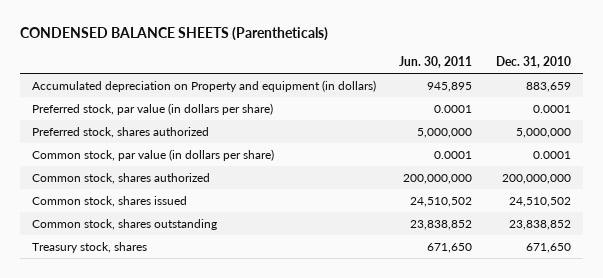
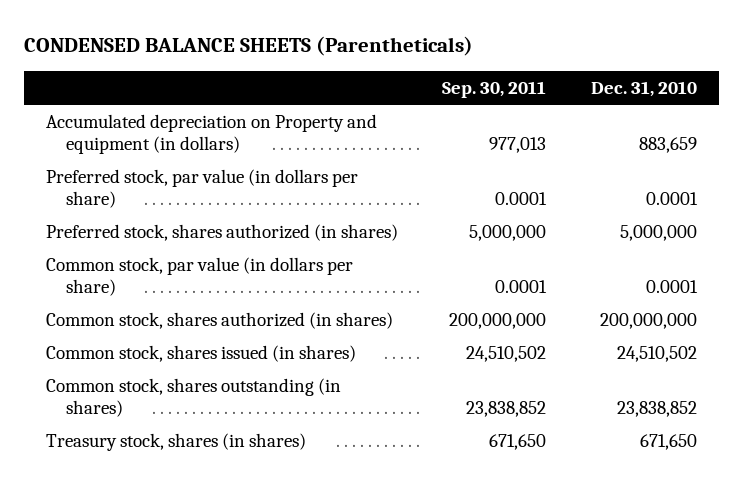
- | Jun. 30, 2011 | Dec. 31, 2010
+ | Sep. 30, 2011 | Dec. 31, 2010
- Preferred stock, shares authorized | 5,000,000 | 5,000,000
+ Preferred stock, shares authorized (in shares) | 5,000,000 | 5,000,000
- Common stock, shares authorized | 200,000,000 | 200,000,000
- Common stock, shares issued | 24,510,502 | 24,510,502
- Common stock, shares outstanding | 23,838,852 | 23,838,852
- Treasury stock, shares | 671,650 | 671,650
+ Common stock, shares authorized (in shares) | 200,000,000 | 200,000,000
+ Common stock, shares issued (in shares) | 24,510,502 | 24,510,502
+ Common stock, shares outstanding (in shares) | 23,838,852 | 23,838,852
+ Treasury stock, shares (in shares) | 671,650 | 671,650

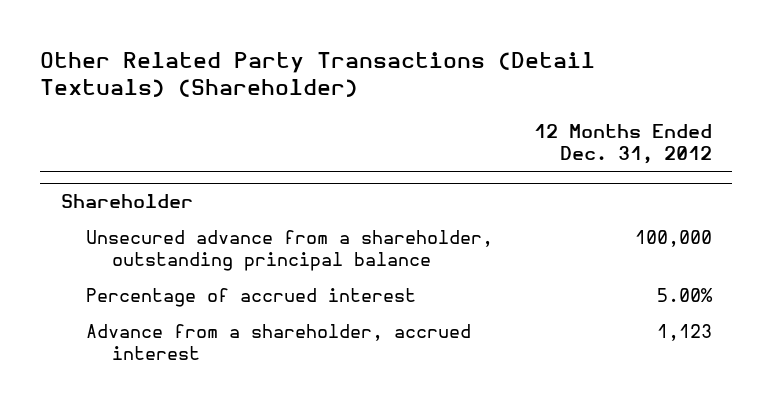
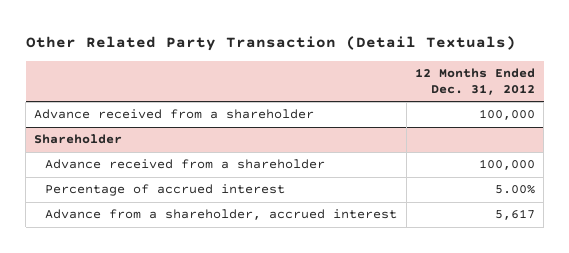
- Other Related Party Transactions (Detail Textuals) (Shareholder)
+ Other Related Party Transaction (Detail Textuals)
+ Advance received from a shareholder | 100,000
@ Shareholder
- Unsecured advance from a shareholder, outstanding principal balance | 100,000
+ Advance received from a shareholder | 100,000
- Advance from a shareholder, accrued interest | 1,123
+ Advance from a shareholder, accrued interest | 5,617

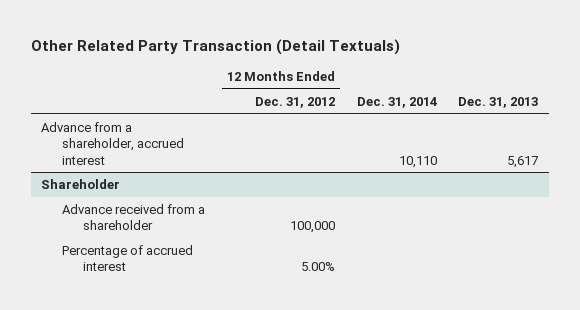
- | 12 Months Ended Dec. 31, 2012
+ | 12 Months Ended Dec. 31, 2012 | Dec. 31, 2014 | Dec. 31, 2013
- Advance received from a shareholder | 100,000
+ Advance from a shareholder, accrued interest | | 10,110 | 5,617
@ Shareholder
- Advance from a shareholder, accrued interest | 5,617

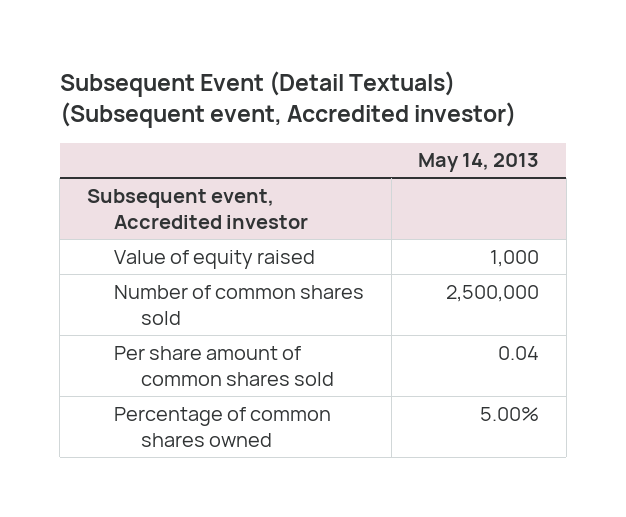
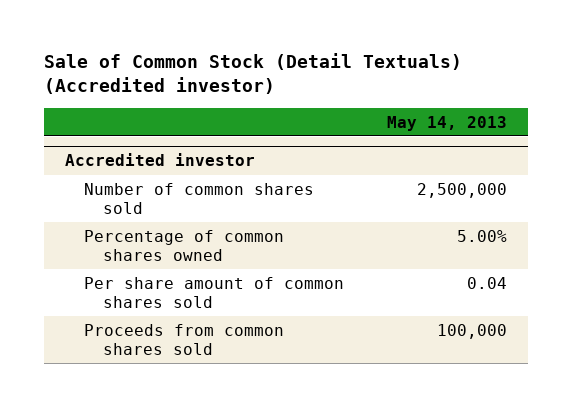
- Subsequent Event (Detail Textuals) (Subsequent event, Accredited investor)
+ Sale of Common Stock (Detail Textuals) (Accredited investor)
- Subsequent event, Accredited investor
- Value of equity raised | 1,000
+ Accredited investor
- Per share amount of common shares sold | 0.04
+ Per share amount of common shares sold | 0.04
+ Proceeds from common shares sold | 100,000

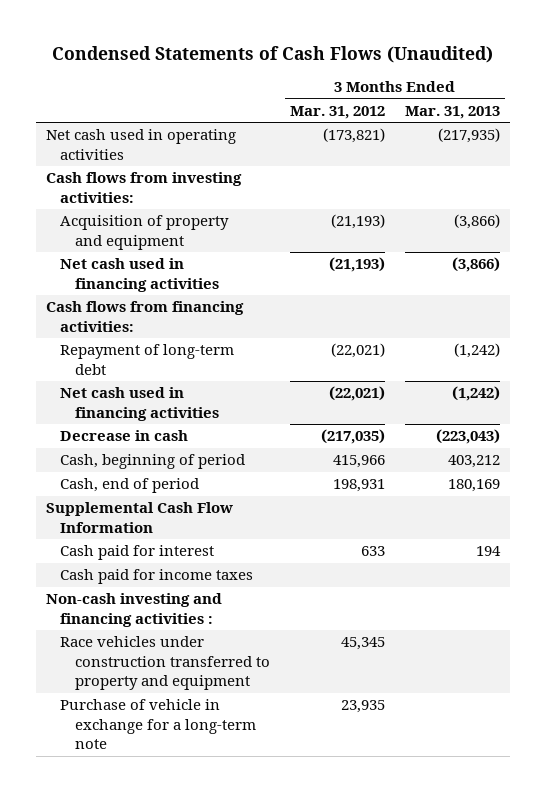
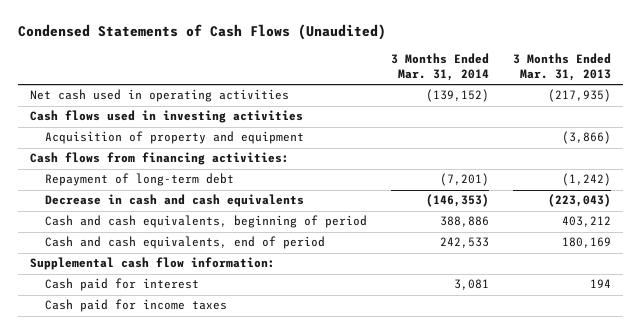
- | 3 Months Ended Mar. 31, 2012 | 3 Months Ended Mar. 31, 2013
+ | 3 Months Ended Mar. 31, 2014 | 3 Months Ended Mar. 31, 2013
- Cash flows from investing activities:
+ Cash flows used in investing activities
- Net cash used in financing activities | (21,193) | (3,866)
- Net cash used in financing activities | (22,021) | (1,242)
- Decrease in cash | (217,035) | (223,043)
- Cash, beginning of period | 415,966 | 403,212
- Cash, end of period | 198,931 | 180,169
- Supplemental Cash Flow Information
+ Decrease in cash and cash equivalents | (146,353) | (223,043)
+ Cash and cash equivalents, beginning of period | 388,886 | 403,212
+ Cash and cash equivalents, end of period | 242,533 | 180,169
+ Supplemental cash flow information:
- Non-cash investing and financing activities :
- Race vehicles under construction transferred to property and equipment | 45,345 |
- Purchase of vehicle in exchange for a long-term note | 23,935 |

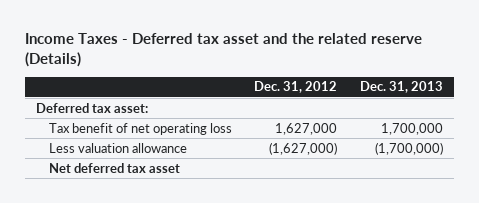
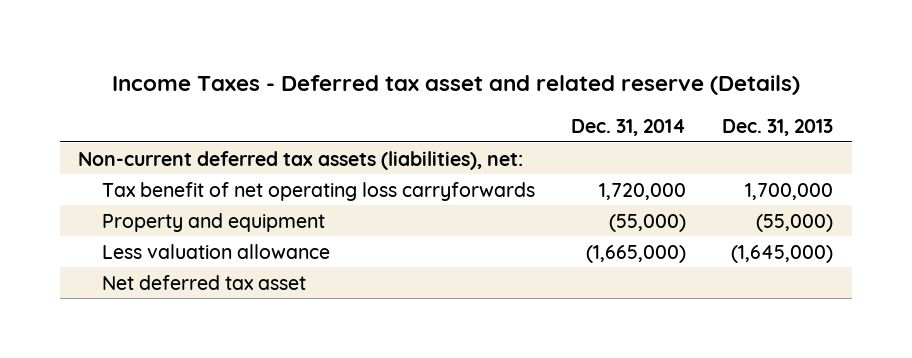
- Income Taxes - Deferred tax asset and the related reserve (Details)
+ Income Taxes - Deferred tax asset and related reserve (Details)
- | Dec. 31, 2012 | Dec. 31, 2013
+ | Dec. 31, 2014 | Dec. 31, 2013
- Deferred tax asset:
- Tax benefit of net operating loss | 1,627,000 | 1,700,000
- Less valuation allowance | (1,627,000) | (1,700,000)
+ Non-current deferred tax assets (liabilities), net:
+ Tax benefit of net operating loss carryforwards | 1,720,000 | 1,700,000
+ Property and equipment | (55,000) | (55,000)
+ Less valuation allowance | (1,665,000) | (1,645,000)

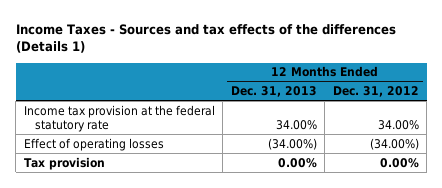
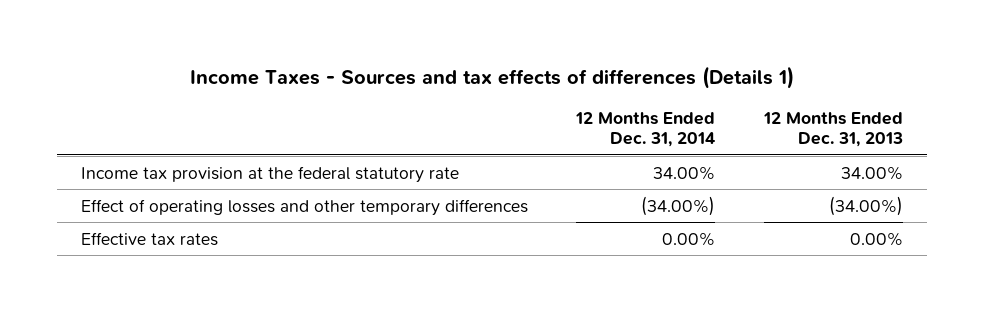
- Income Taxes - Sources and tax effects of the differences (Details 1)
+ Income Taxes - Sources and tax effects of differences (Details 1)
- | 12 Months Ended Dec. 31, 2013 | 12 Months Ended Dec. 31, 2012
+ | 12 Months Ended Dec. 31, 2014 | 12 Months Ended Dec. 31, 2013
- Effect of operating losses | (34.00%) | (34.00%)
- Tax provision | 0.00% | 0.00%
+ Effect of operating losses and other temporary differences | (34.00%) | (34.00%)
+ Effective tax rates | 0.00% | 0.00%

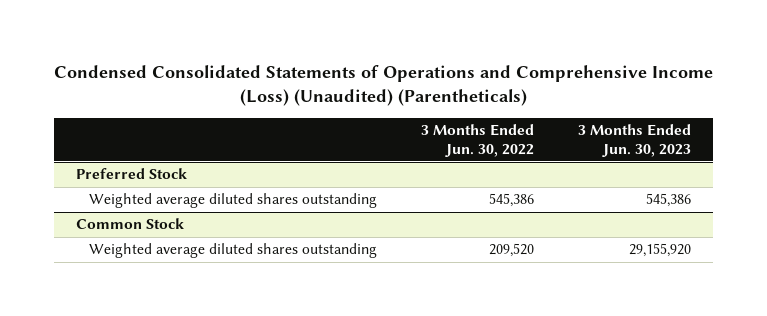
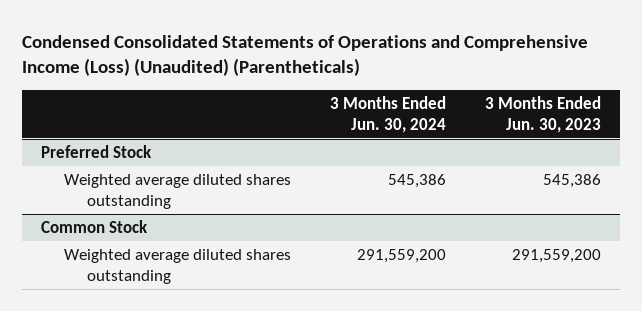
- | 3 Months Ended Jun. 30, 2022 | 3 Months Ended Jun. 30, 2023
+ | 3 Months Ended Jun. 30, 2024 | 3 Months Ended Jun. 30, 2023
@ Common Stock
- Weighted average diluted shares outstanding | 209,520 | 29,155,920
+ Weighted average diluted shares outstanding | 291,559,200 | 291,559,200

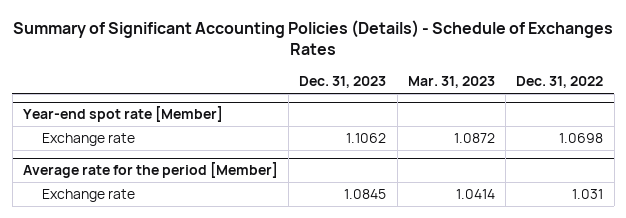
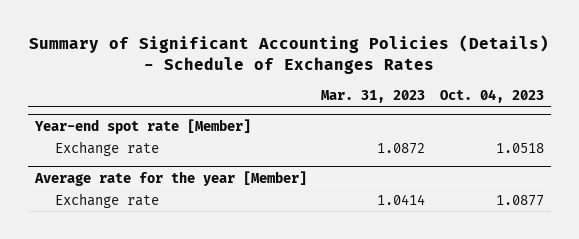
- | Dec. 31, 2023 | Mar. 31, 2023 | Dec. 31, 2022
+ | Mar. 31, 2023 | Oct. 04, 2023
- Average rate for the period [Member]
+ Average rate for the year [Member]

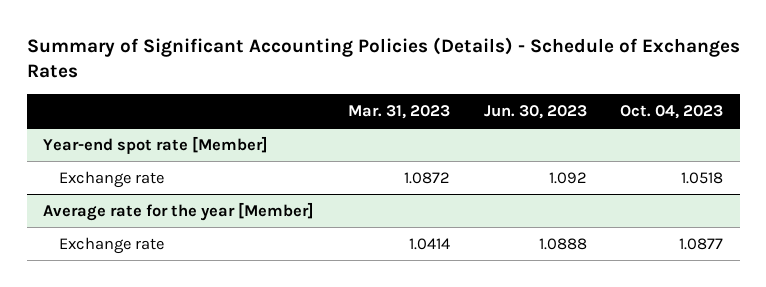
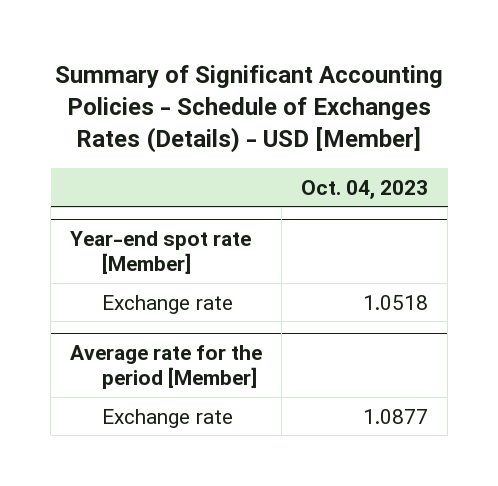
- Summary of Significant Accounting Policies (Details) - Schedule of Exchanges Rates
+ Summary of Significant Accounting Policies - Schedule of Exchanges Rates (Details) - USD [Member]
- | Mar. 31, 2023 | Jun. 30, 2023 | Oct. 04, 2023
+ | Oct. 04, 2023
- Average rate for the year [Member]
+ Average rate for the period [Member]

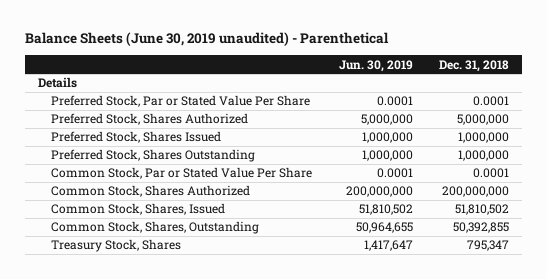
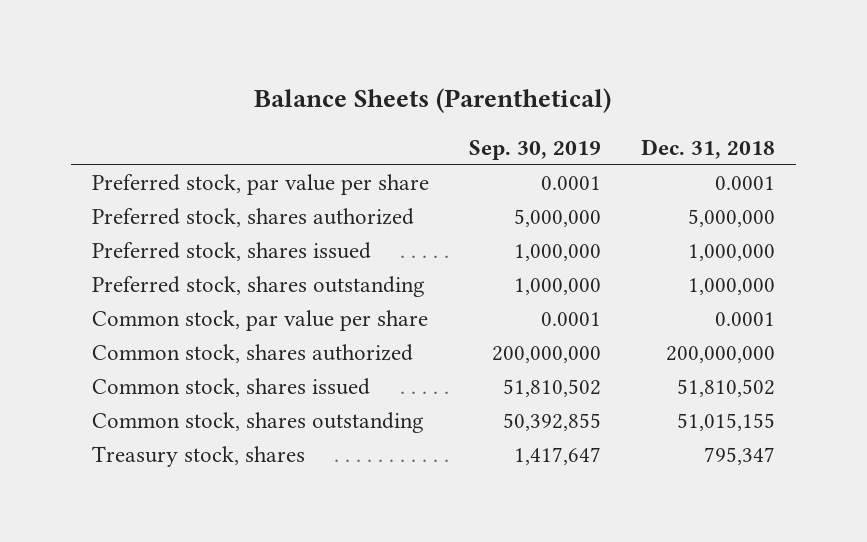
- Balance Sheets (June 30, 2019 unaudited) - Parenthetical
+ Balance Sheets (Parenthetical)
- | Jun. 30, 2019 | Dec. 31, 2018
+ | Sep. 30, 2019 | Dec. 31, 2018
- Details
- Preferred Stock, Par or Stated Value Per Share | 0.0001 | 0.0001
- Preferred Stock, Shares Authorized | 5,000,000 | 5,000,000
- Preferred Stock, Shares Issued | 1,000,000 | 1,000,000
- Preferred Stock, Shares Outstanding | 1,000,000 | 1,000,000
- Common Stock, Par or Stated Value Per Share | 0.0001 | 0.0001
- Common Stock, Shares Authorized | 200,000,000 | 200,000,000
- Common Stock, Shares, Issued | 51,810,502 | 51,810,502
- Common Stock, Shares, Outstanding | 50,964,655 | 50,392,855
- Treasury Stock, Shares | 1,417,647 | 795,347
+ Preferred stock, par value per share | 0.0001 | 0.0001
+ Preferred stock, shares authorized | 5,000,000 | 5,000,000
+ Preferred stock, shares issued | 1,000,000 | 1,000,000
+ Preferred stock, shares outstanding | 1,000,000 | 1,000,000
+ Common stock, par value per share | 0.0001 | 0.0001
+ Common stock, shares authorized | 200,000,000 | 200,000,000
+ Common stock, shares issued | 51,810,502 | 51,810,502
+ Common stock, shares outstanding | 50,392,855 | 51,015,155
+ Treasury stock, shares | 1,417,647 | 795,347

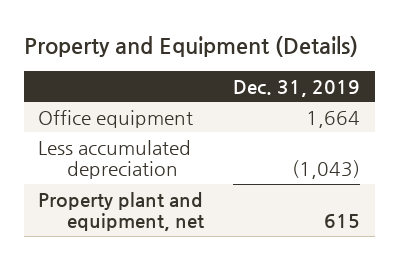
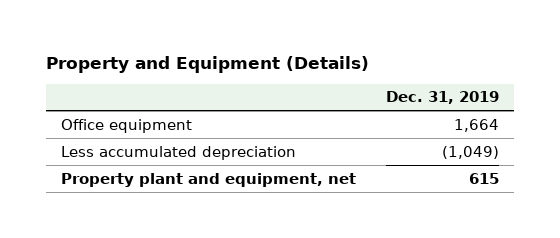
- Less accumulated depreciation | (1,043)
+ Less accumulated depreciation | (1,049)

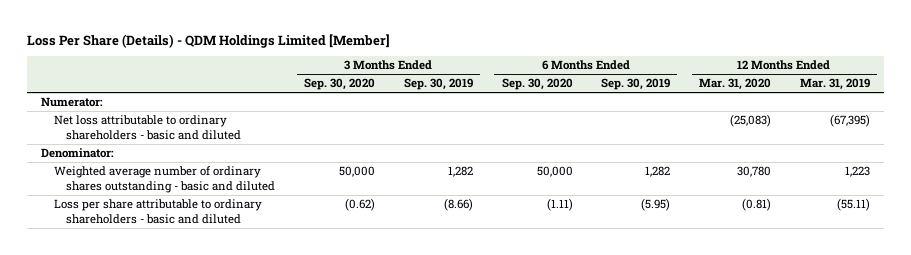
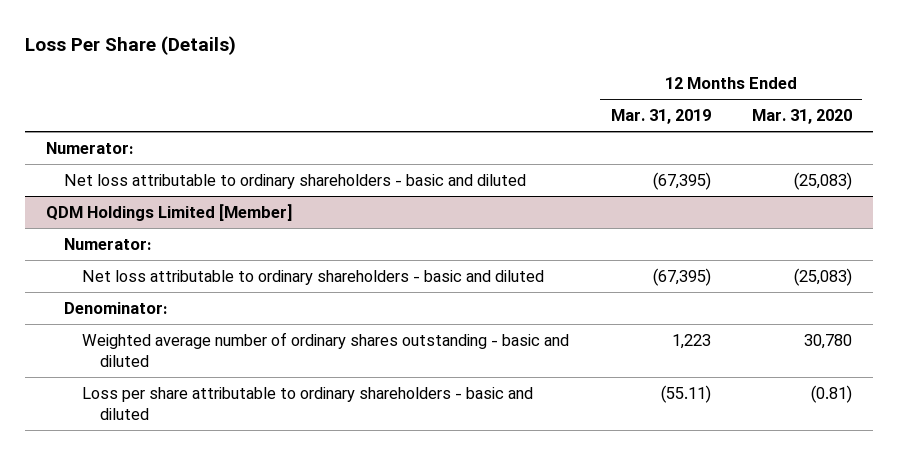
- Loss Per Share (Details) - QDM Holdings Limited [Member]
+ Loss Per Share (Details)
- | 3 Months Ended Sep. 30, 2020 | 3 Months Ended Sep. 30, 2019 | 6 Months Ended Sep. 30, 2020 | 6 Months Ended Sep. 30, 2019 | 12 Months Ended Mar. 31, 2020 | 12 Months Ended Mar. 31, 2019
+ | 12 Months Ended Mar. 31, 2019 | 12 Months Ended Mar. 31, 2020
+ QDM Holdings Limited [Member]
+ Numerator:
+ Net loss attributable to ordinary shareholders - basic and diluted | (67,395) | (25,083)

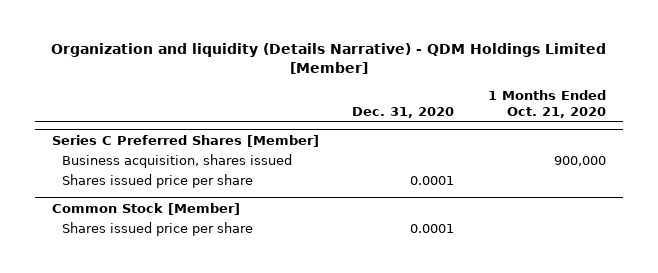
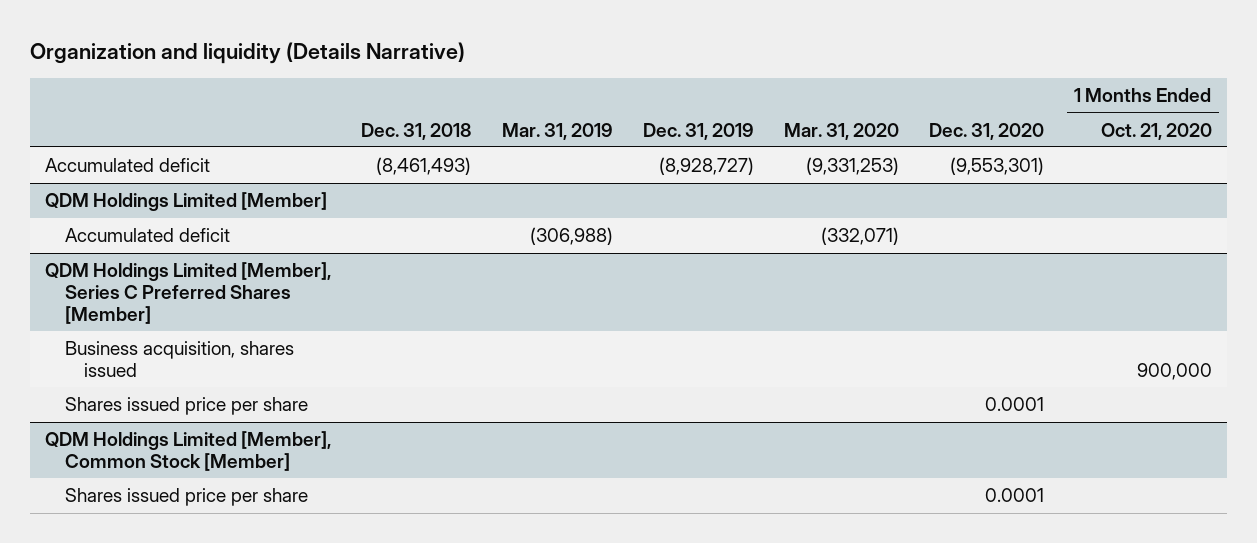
- Organization and liquidity (Details Narrative) - QDM Holdings Limited [Member]
+ Organization and liquidity (Details Narrative)
- | Dec. 31, 2020 | 1 Months Ended Oct. 21, 2020
+ | Dec. 31, 2018 | Mar. 31, 2019 | Dec. 31, 2019 | Mar. 31, 2020 | Dec. 31, 2020 | 1 Months Ended Oct. 21, 2020
- Series C Preferred Shares [Member]
+ Accumulated deficit | (8,461,493) | | (8,928,727) | (9,331,253) | (9,553,301) |
+ QDM Holdings Limited [Member]
+ Accumulated deficit | | (306,988) | | (332,071) | |
+ QDM Holdings Limited [Member], Series C Preferred Shares [Member]
- Common Stock [Member]
+ QDM Holdings Limited [Member], Common Stock [Member]

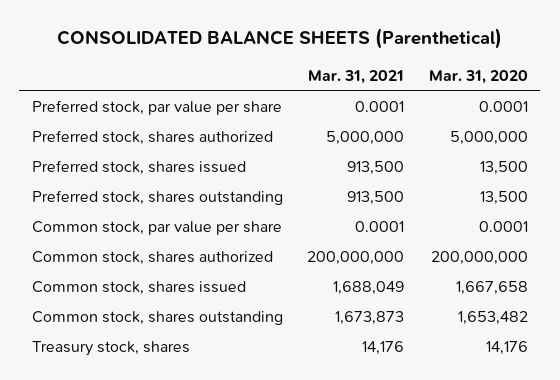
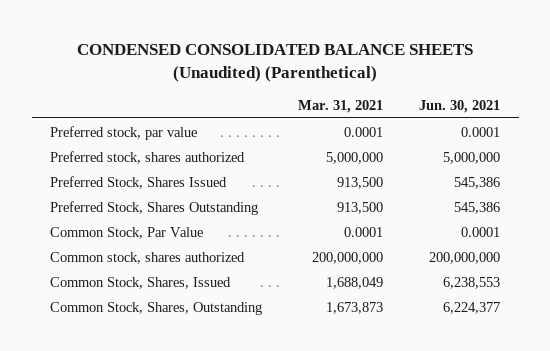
- CONSOLIDATED BALANCE SHEETS (Parenthetical)
+ CONDENSED CONSOLIDATED BALANCE SHEETS (Unaudited) (Parenthetical)
- | Mar. 31, 2021 | Mar. 31, 2020
+ | Mar. 31, 2021 | Jun. 30, 2021
- Preferred stock, par value per share | 0.0001 | 0.0001
+ Preferred stock, par value | 0.0001 | 0.0001
- Preferred stock, shares issued | 913,500 | 13,500
- Preferred stock, shares outstanding | 913,500 | 13,500
- Common stock, par value per share | 0.0001 | 0.0001
+ Preferred Stock, Shares Issued | 913,500 | 545,386
+ Preferred Stock, Shares Outstanding | 913,500 | 545,386
+ Common Stock, Par Value | 0.0001 | 0.0001
- Common stock, shares issued | 1,688,049 | 1,667,658
- Common stock, shares outstanding | 1,673,873 | 1,653,482
- Treasury stock, shares | 14,176 | 14,176
+ Common Stock, Shares, Issued | 1,688,049 | 6,238,553
+ Common Stock, Shares, Outstanding | 1,673,873 | 6,224,377

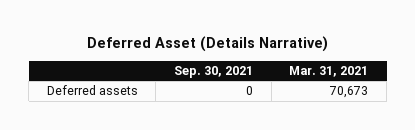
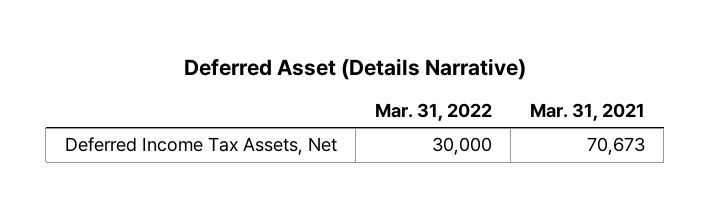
- | Sep. 30, 2021 | Mar. 31, 2021
+ | Mar. 31, 2022 | Mar. 31, 2021
- Deferred assets | 0 | 70,673
+ Deferred Income Tax Assets, Net | 30,000 | 70,673

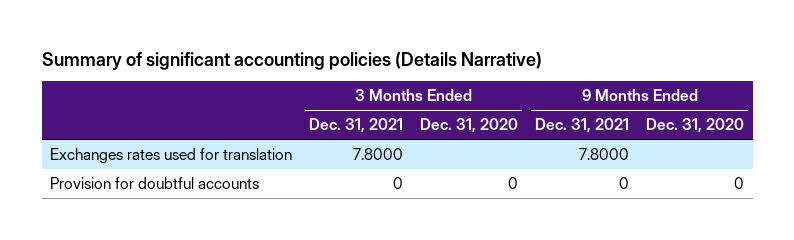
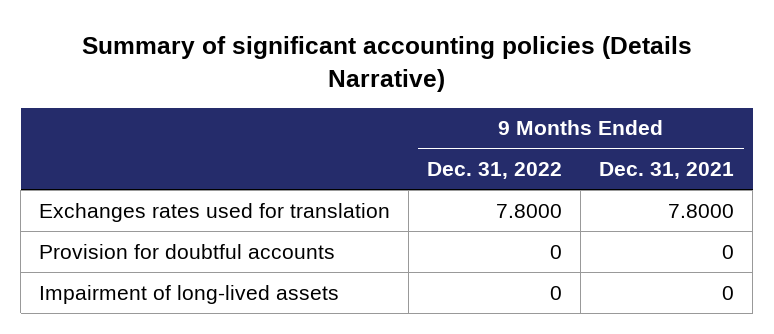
- | 3 Months Ended Dec. 31, 2021 | 3 Months Ended Dec. 31, 2020 | 9 Months Ended Dec. 31, 2021 | 9 Months Ended Dec. 31, 2020
+ | 9 Months Ended Dec. 31, 2022 | 9 Months Ended Dec. 31, 2021
+ Impairment of long-lived assets | 0 | 0

